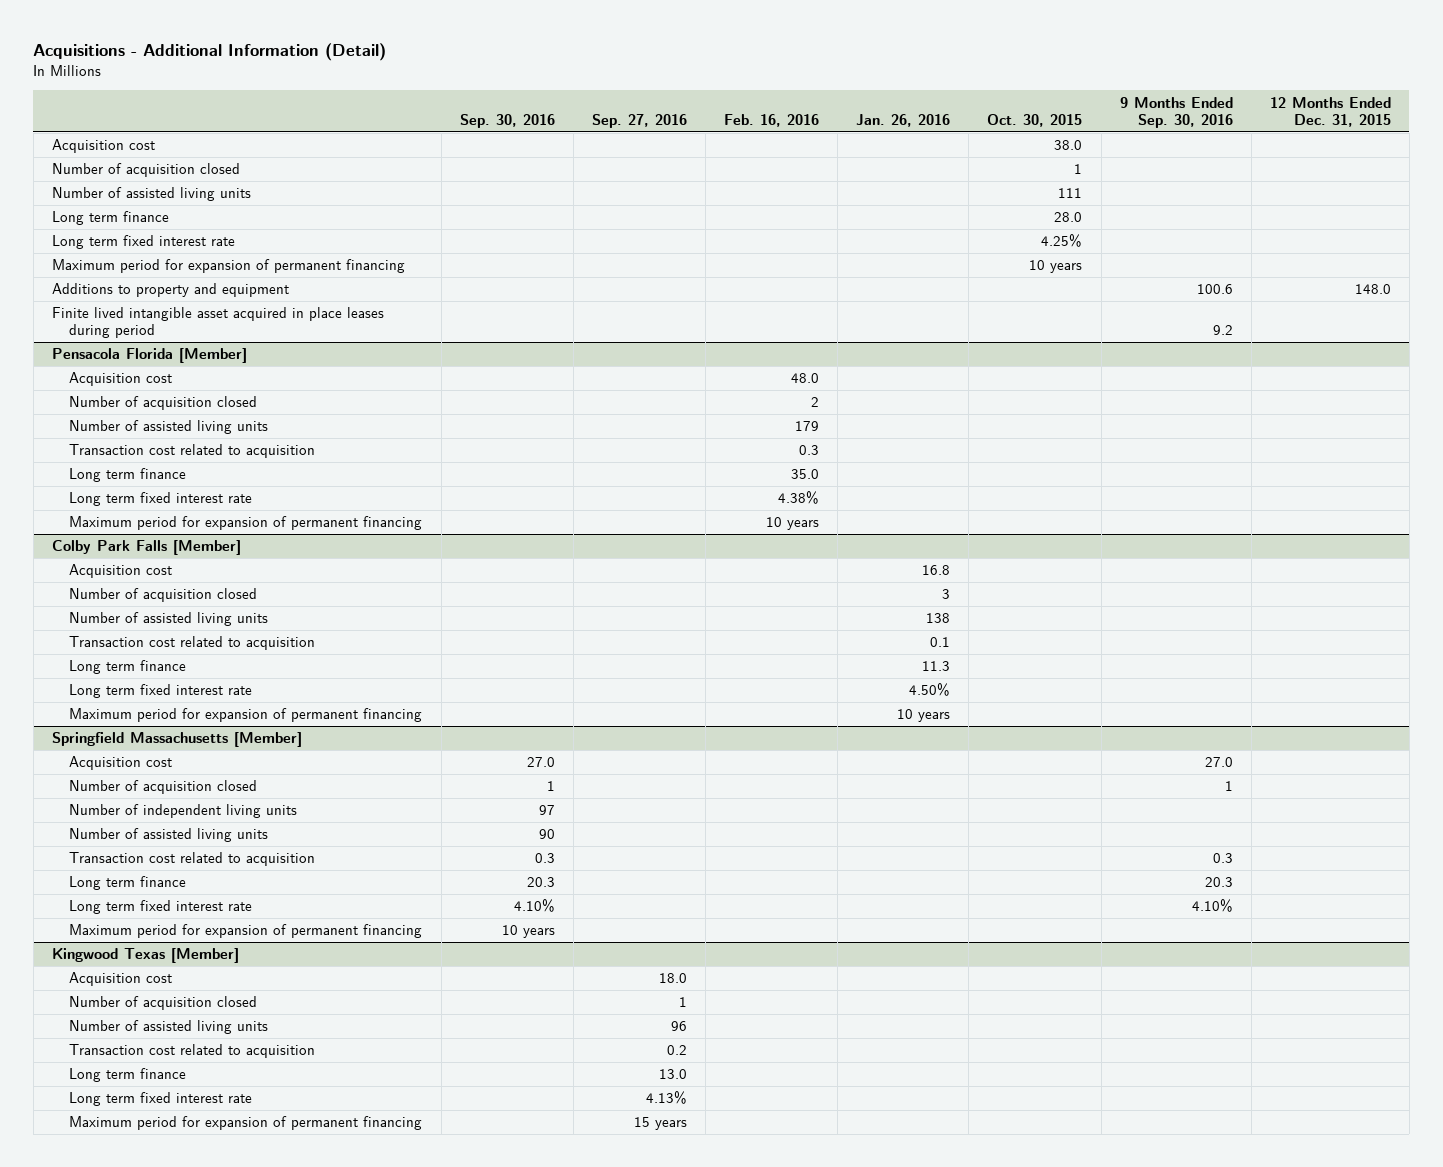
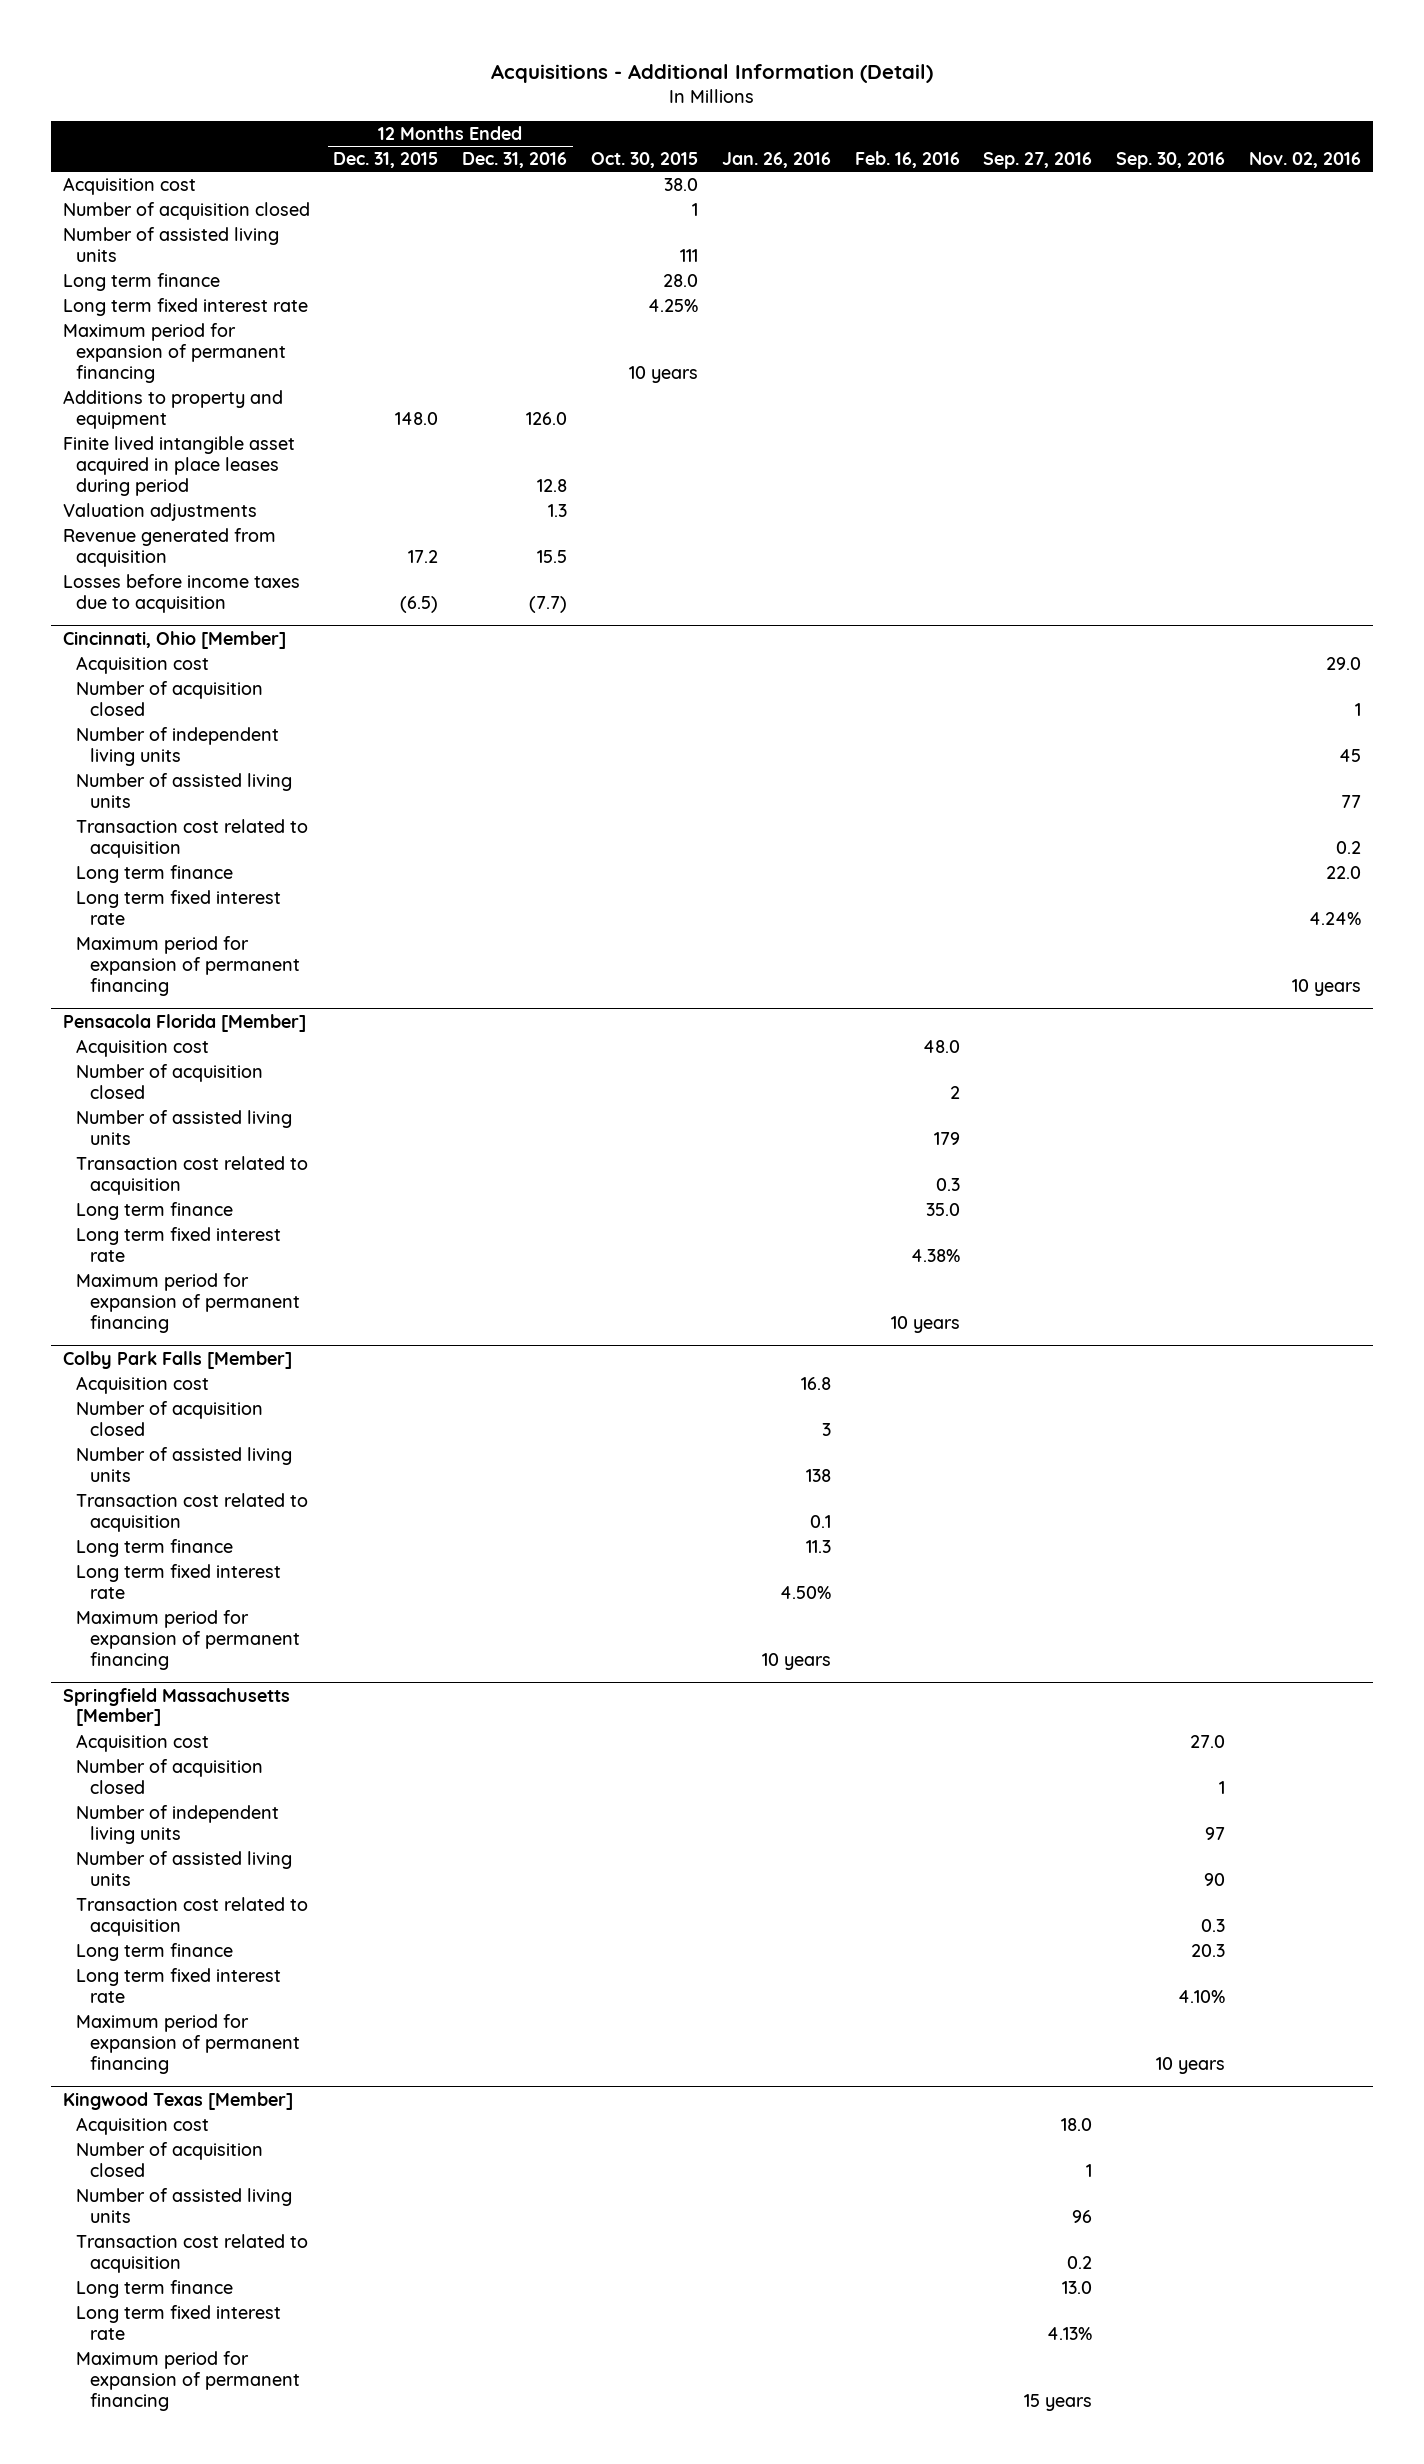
- | Sep. 30, 2016 | Sep. 27, 2016 | Feb. 16, 2016 | Jan. 26, 2016 | Oct. 30, 2015 | 9 Months Ended Sep. 30, 2016 | 12 Months Ended Dec. 31, 2015
+ | 12 Months Ended Dec. 31, 2015 | 12 Months Ended Dec. 31, 2016 | Oct. 30, 2015 | Jan. 26, 2016 | Feb. 16, 2016 | Sep. 27, 2016 | Sep. 30, 2016 | Nov. 02, 2016
+ Valuation adjustments | | 1.3 | | | | | |
+ Revenue generated from acquisition | 17.2 | 15.5 | | | | | |
+ Losses before income taxes due to acquisition | (6.5) | (7.7) | | | | | |
+ Cincinnati, Ohio [Member]
+ Acquisition cost | | | | | | | | 29.0
+ Number of acquisition closed | | | | | | | | 1
+ Number of independent living units | | | | | | | | 45
+ Number of assisted living units | | | | | | | | 77
+ Transaction cost related to acquisition | | | | | | | | 0.2
+ Long term finance | | | | | | | | 22.0
+ Long term fixed interest rate | | | | | | | | 4.24%
+ Maximum period for expansion of permanent financing | | | | | | | | 10 years

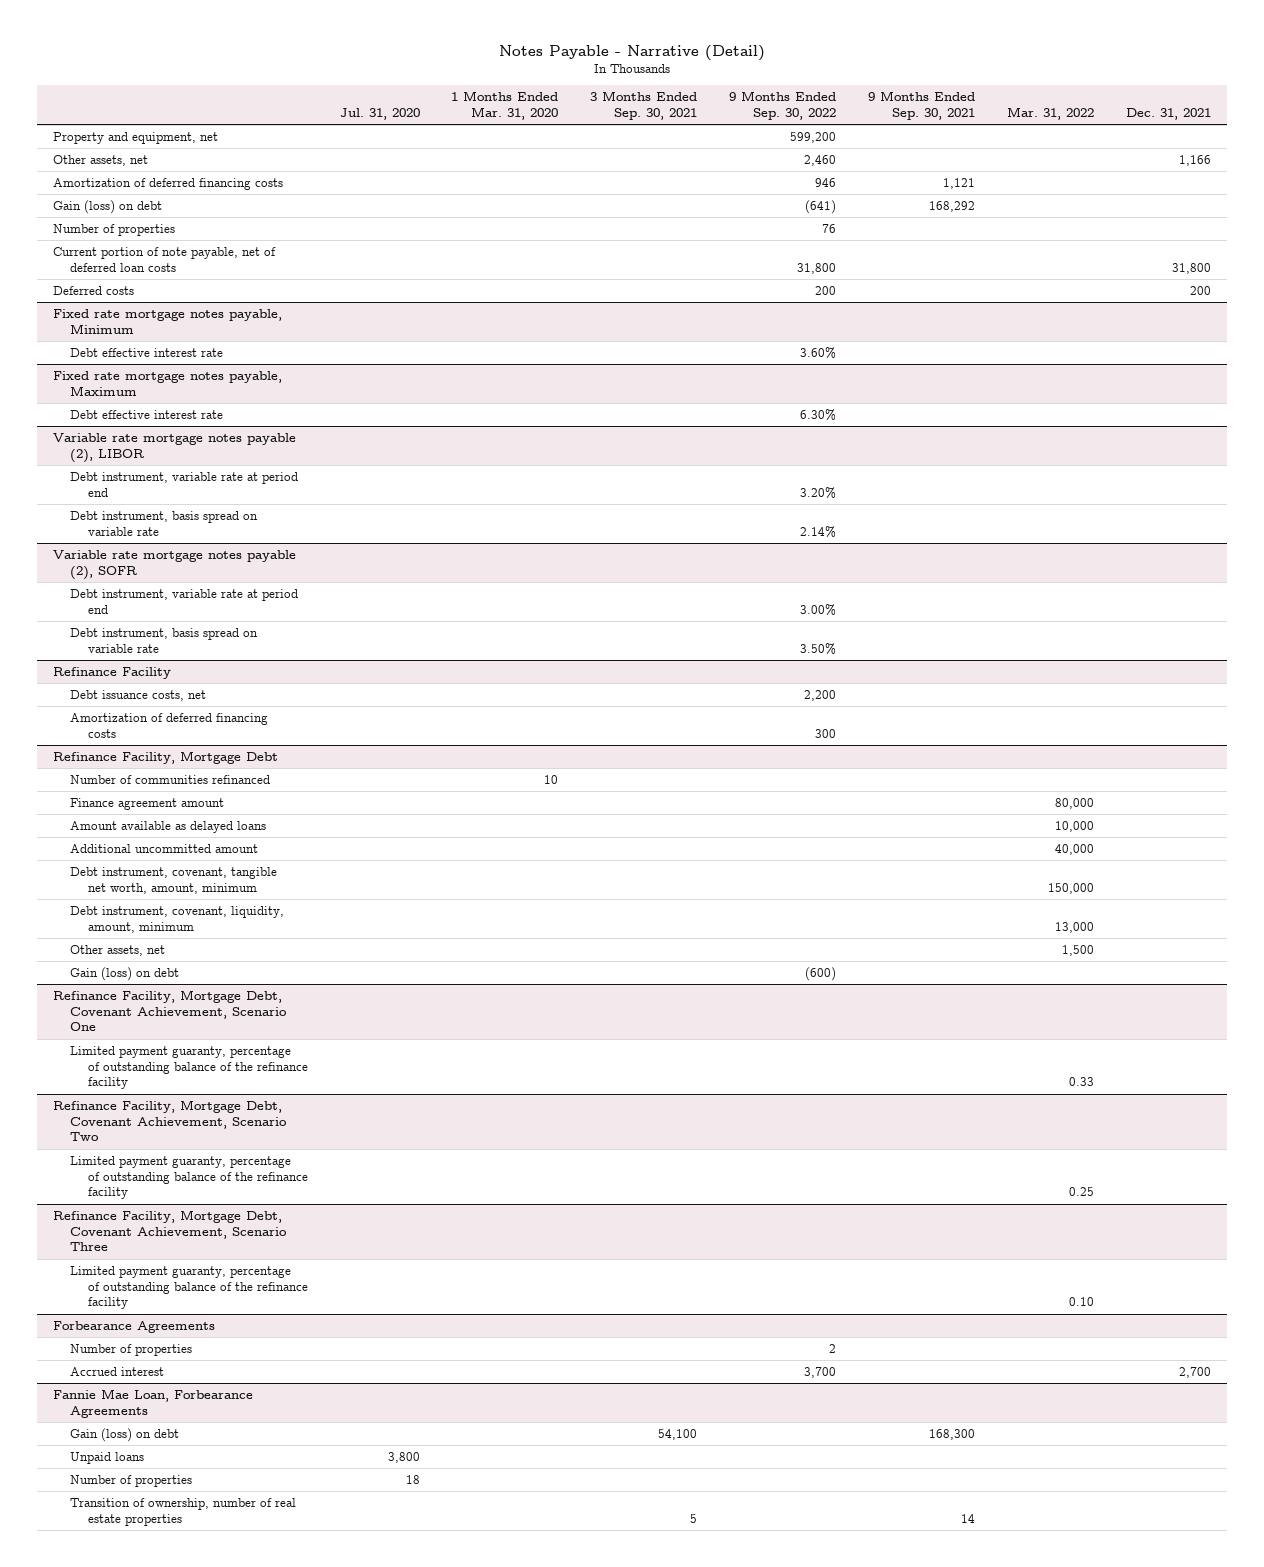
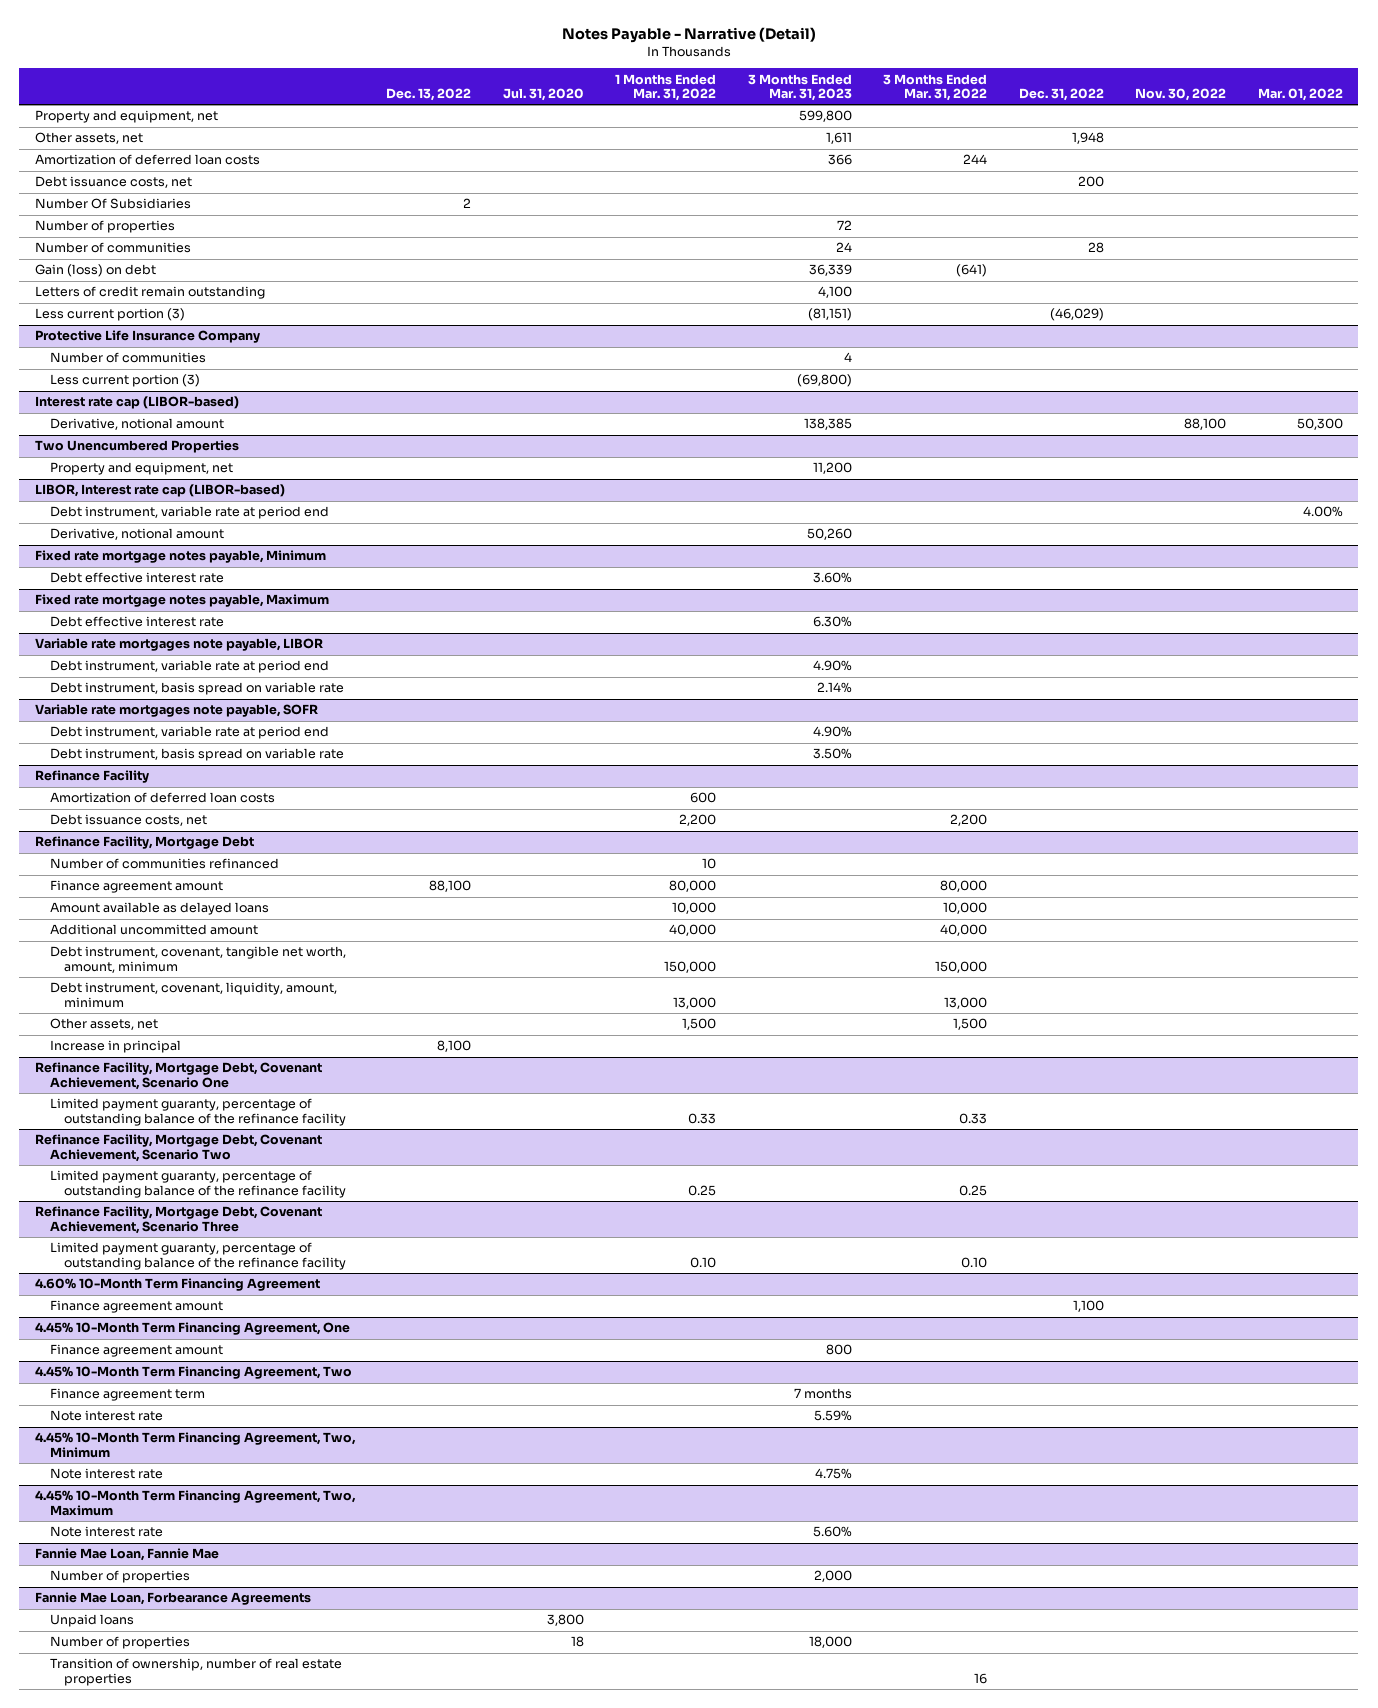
- | Jul. 31, 2020 | 1 Months Ended Mar. 31, 2020 | 3 Months Ended Sep. 30, 2021 | 9 Months Ended Sep. 30, 2022 | 9 Months Ended Sep. 30, 2021 | Mar. 31, 2022 | Dec. 31, 2021
+ | Dec. 13, 2022 | Jul. 31, 2020 | 1 Months Ended Mar. 31, 2022 | 3 Months Ended Mar. 31, 2023 | 3 Months Ended Mar. 31, 2022 | Dec. 31, 2022 | Nov. 30, 2022 | Mar. 01, 2022
- Amortization of deferred financing costs | | | | 946 | 1,121 | |
+ Amortization of deferred loan costs | | | | 366 | 244 | | |
+ Debt issuance costs, net | | | | | | 200 | |
+ Number Of Subsidiaries | 2 | | | | | | |
- Current portion of note payable, net of deferred loan costs | | | | 31,800 | | | 31,800
- Deferred costs | | | | 200 | | | 200
+ Number of communities | | | | 24 | | 28 | |
moved down: Gain (loss) on debt | | | | 36,339 | (641) | | |
+ Letters of credit remain outstanding | | | | 4,100 | | | |
+ Less current portion (3) | | | | (81,151) | | (46,029) | |
+ Protective Life Insurance Company
+ Number of communities | | | | 4 | | | |
+ Less current portion (3) | | | | (69,800) | | | |
+ Interest rate cap (LIBOR-based)
+ Derivative, notional amount | | | | 138,385 | | | 88,100 | 50,300
+ Two Unencumbered Properties
+ Property and equipment, net | | | | 11,200 | | | |
+ LIBOR, Interest rate cap (LIBOR-based)
+ Debt instrument, variable rate at period end | | | | | | | | 4.00%
+ Derivative, notional amount | | | | 50,260 | | | |
- Variable rate mortgage notes payable (2), LIBOR
- Debt instrument, variable rate at period end | | | | 3.20% | | |
- Debt instrument, basis spread on variable rate | | | | 2.14% | | |
- Variable rate mortgage notes payable (2), SOFR
- Debt instrument, variable rate at period end | | | | 3.00% | | |
- Debt instrument, basis spread on variable rate | | | | 3.50% | | |
+ Variable rate mortgages note payable, LIBOR
+ Debt instrument, variable rate at period end | | | | 4.90% | | | |
+ Debt instrument, basis spread on variable rate | | | | 2.14% | | | |
+ Variable rate mortgages note payable, SOFR
+ Debt instrument, variable rate at period end | | | | 4.90% | | | |
+ Debt instrument, basis spread on variable rate | | | | 3.50% | | | |
@ Refinance Facility
+ Amortization of deferred loan costs | | | 600 | | | | |
- Amortization of deferred financing costs | | | | 300 | | |
@ Refinance Facility, Mortgage Debt
- Gain (loss) on debt | | | | (600) | | |
+ Increase in principal | 8,100 | | | | | | |
- Forbearance Agreements
- Number of properties | | | | 2 | | |
- Accrued interest | | | | 3,700 | | | 2,700
+ 4.60% 10-Month Term Financing Agreement
+ Finance agreement amount | | | | | | 1,100 | |
+ 4.45% 10-Month Term Financing Agreement, One
+ Finance agreement amount | | | | 800 | | | |
+ 4.45% 10-Month Term Financing Agreement, Two
+ Finance agreement term | | | | 7 months | | | |
+ Note interest rate | | | | 5.59% | | | |
+ 4.45% 10-Month Term Financing Agreement, Two, Minimum
+ Note interest rate | | | | 4.75% | | | |
+ 4.45% 10-Month Term Financing Agreement, Two, Maximum
+ Note interest rate | | | | 5.60% | | | |
+ Fannie Mae Loan, Fannie Mae
+ Number of properties | | | | 2,000 | | | |
@ Fannie Mae Loan, Forbearance Agreements
- Gain (loss) on debt | | | 54,100 | | 168,300 | |

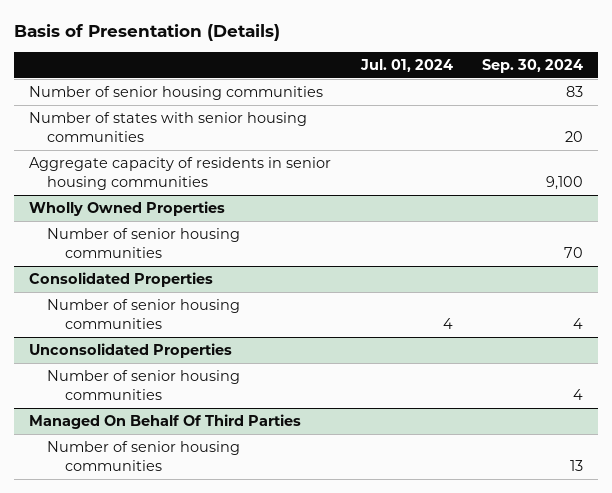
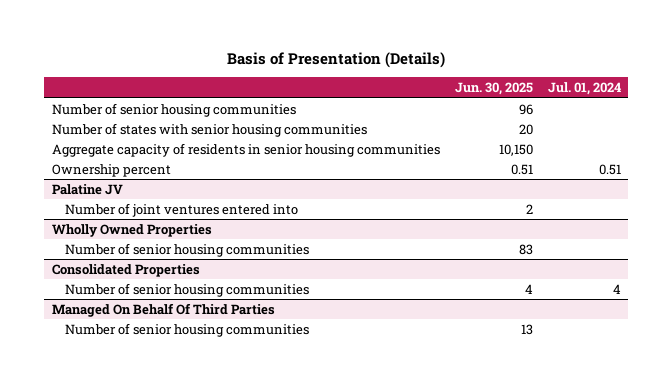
- | Jul. 01, 2024 | Sep. 30, 2024
+ | Jun. 30, 2025 | Jul. 01, 2024
+ Ownership percent | 0.51 | 0.51
+ Palatine JV
+ Number of joint ventures entered into | 2 |
- Unconsolidated Properties
- Number of senior housing communities | | 4

